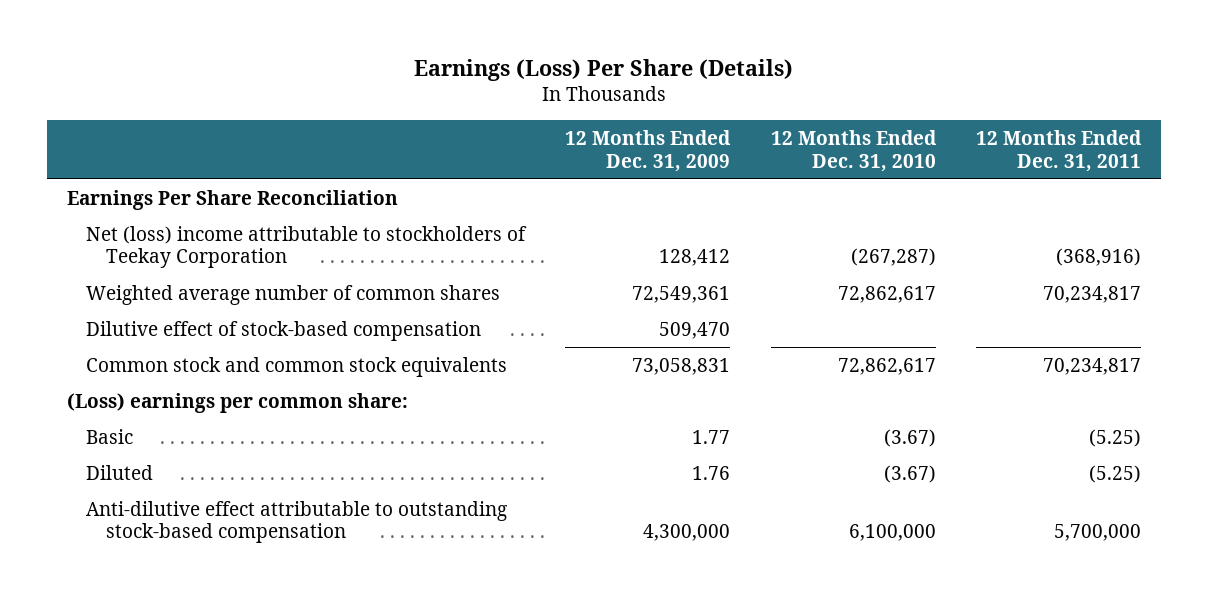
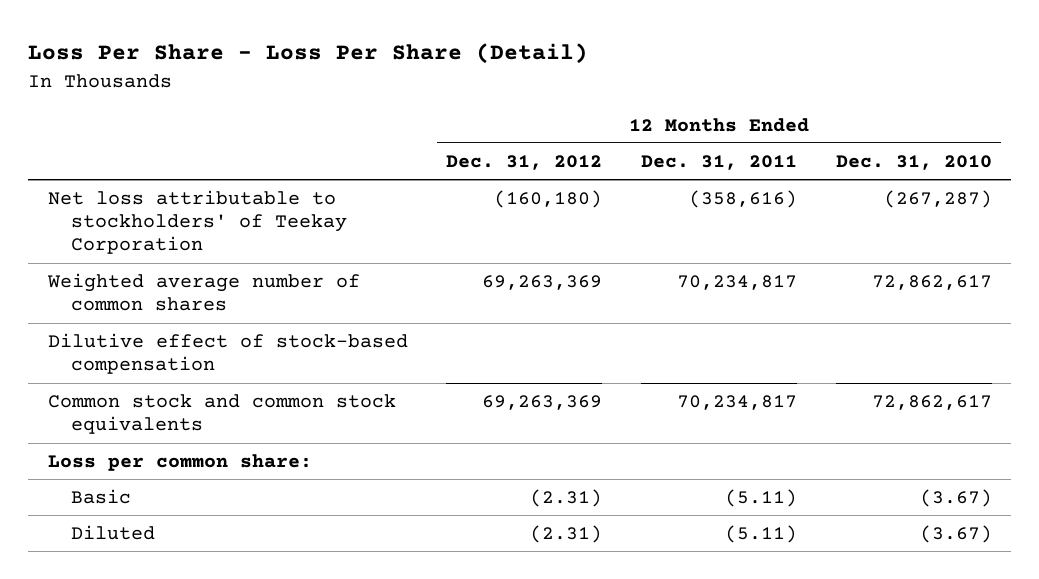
- Earnings (Loss) Per Share (Details)
+ Loss Per Share - Loss Per Share (Detail)
- | 12 Months Ended Dec. 31, 2009 | 12 Months Ended Dec. 31, 2010 | 12 Months Ended Dec. 31, 2011
+ | 12 Months Ended Dec. 31, 2012 | 12 Months Ended Dec. 31, 2011 | 12 Months Ended Dec. 31, 2010
- Earnings Per Share Reconciliation
- Net (loss) income attributable to stockholders of Teekay Corporation | 128,412 | (267,287) | (368,916)
+ Net loss attributable to stockholders' of Teekay Corporation | (160,180) | (358,616) | (267,287)
- (Loss) earnings per common share:
- Basic | 1.77 | (3.67) | (5.25)
- Diluted | 1.76 | (3.67) | (5.25)
- Anti-dilutive effect attributable to outstanding stock-based compensation | 4,300,000 | 6,100,000 | 5,700,000
+ Loss per common share:
+ Basic | (2.31) | (5.11) | (3.67)
+ Diluted | (2.31) | (5.11) | (3.67)

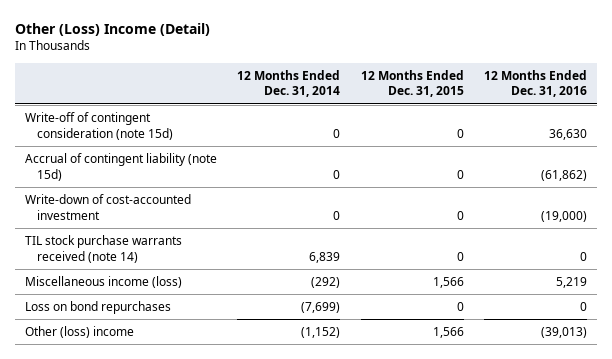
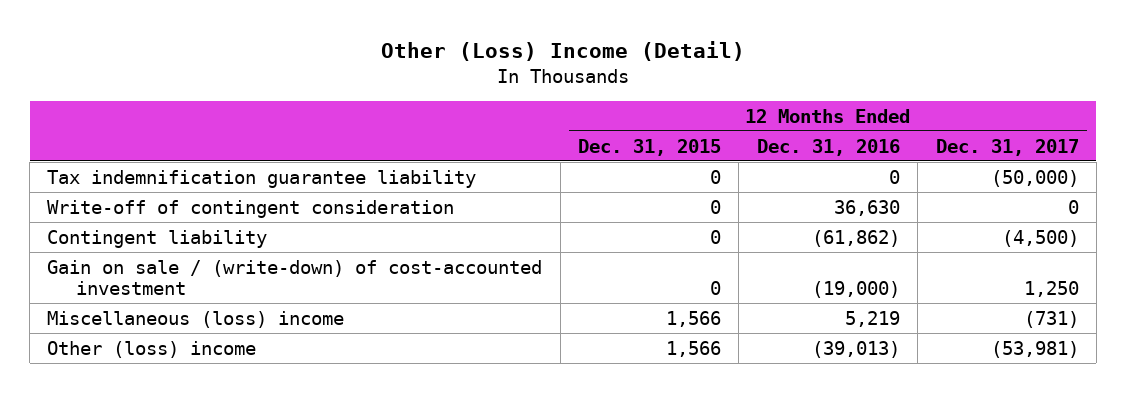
- | 12 Months Ended Dec. 31, 2014 | 12 Months Ended Dec. 31, 2015 | 12 Months Ended Dec. 31, 2016
+ | 12 Months Ended Dec. 31, 2015 | 12 Months Ended Dec. 31, 2016 | 12 Months Ended Dec. 31, 2017
- Write-off of contingent consideration (note 15d) | 0 | 0 | 36,630
- Accrual of contingent liability (note 15d) | 0 | 0 | (61,862)
- Write-down of cost-accounted investment | 0 | 0 | (19,000)
- TIL stock purchase warrants received (note 14) | 6,839 | 0 | 0
- Miscellaneous income (loss) | (292) | 1,566 | 5,219
- Loss on bond repurchases | (7,699) | 0 | 0
+ Tax indemnification guarantee liability | 0 | 0 | (50,000)
+ Write-off of contingent consideration | 0 | 36,630 | 0
+ Contingent liability | 0 | (61,862) | (4,500)
+ Gain on sale / (write-down) of cost-accounted investment | 0 | (19,000) | 1,250
+ Miscellaneous (loss) income | 1,566 | 5,219 | (731)

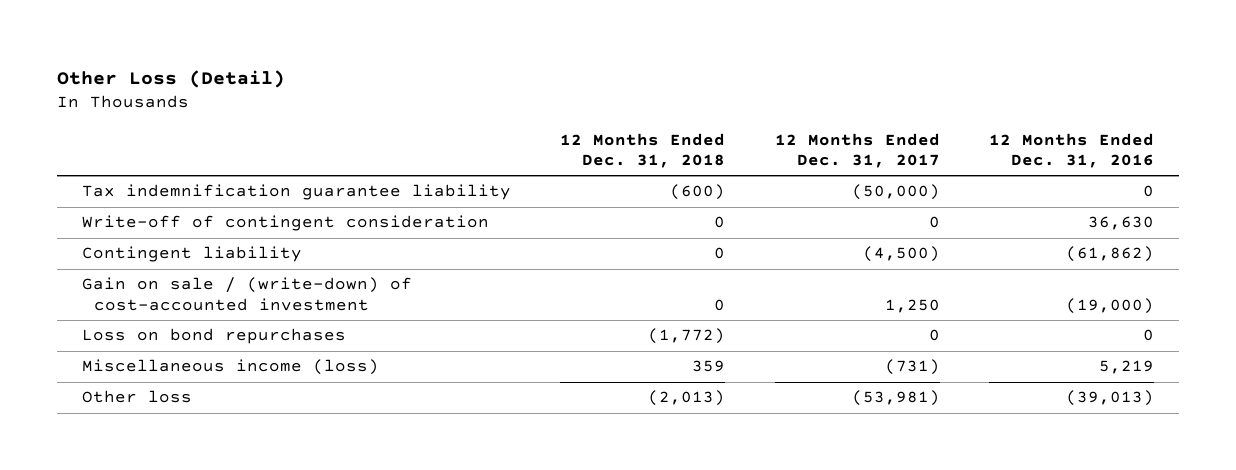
- Other (Loss) Income (Detail)
+ Other Loss (Detail)
- | 12 Months Ended Dec. 31, 2015 | 12 Months Ended Dec. 31, 2016 | 12 Months Ended Dec. 31, 2017
+ | 12 Months Ended Dec. 31, 2018 | 12 Months Ended Dec. 31, 2017 | 12 Months Ended Dec. 31, 2016
- Miscellaneous (loss) income | 1,566 | 5,219 | (731)
- Other (loss) income | 1,566 | (39,013) | (53,981)
+ Loss on bond repurchases | (1,772) | 0 | 0
+ Miscellaneous income (loss) | 359 | (731) | 5,219
+ Other loss | (2,013) | (53,981) | (39,013)

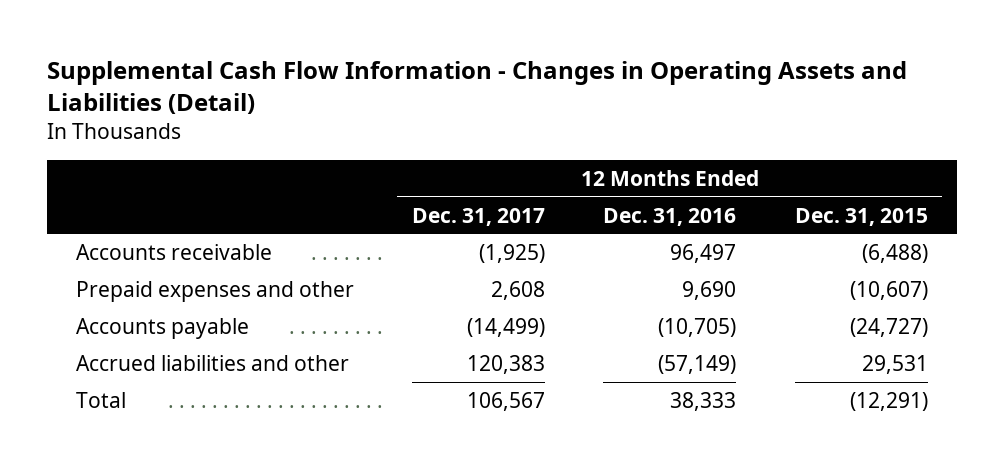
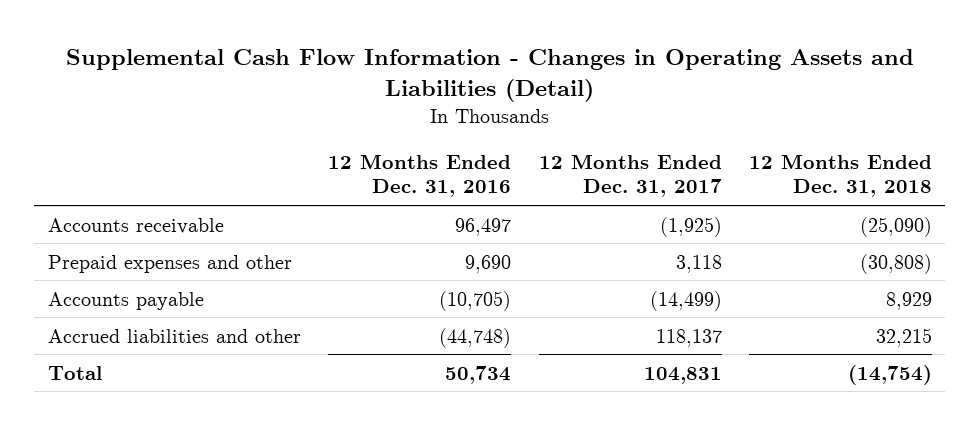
- | 12 Months Ended Dec. 31, 2017 | 12 Months Ended Dec. 31, 2016 | 12 Months Ended Dec. 31, 2015
+ | 12 Months Ended Dec. 31, 2016 | 12 Months Ended Dec. 31, 2017 | 12 Months Ended Dec. 31, 2018
- Prepaid expenses and other | 2,608 | 9,690 | (10,607)
+ Prepaid expenses and other | 9,690 | 3,118 | (30,808)
- Accrued liabilities and other | 120,383 | (57,149) | 29,531
- Total | 106,567 | 38,333 | (12,291)
+ Accrued liabilities and other | (44,748) | 118,137 | 32,215
+ Total | 50,734 | 104,831 | (14,754)

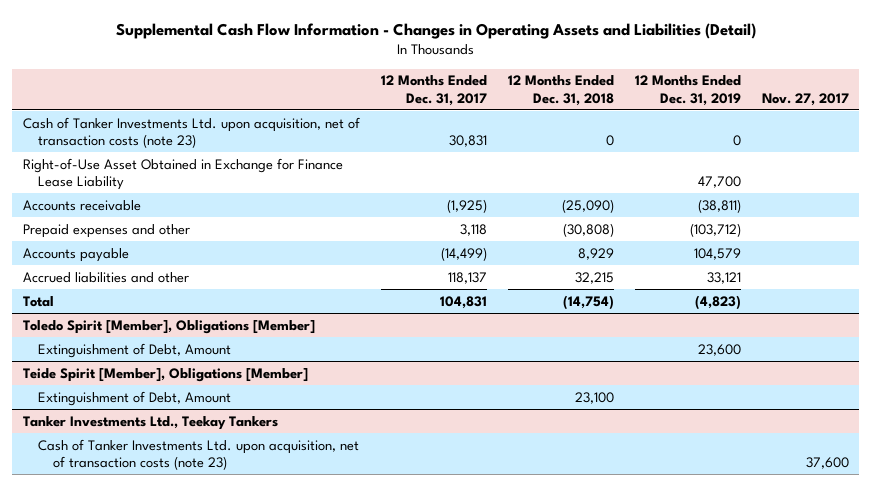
- | 12 Months Ended Dec. 31, 2016 | 12 Months Ended Dec. 31, 2017 | 12 Months Ended Dec. 31, 2018
+ | 12 Months Ended Dec. 31, 2017 | 12 Months Ended Dec. 31, 2018 | 12 Months Ended Dec. 31, 2019 | Nov. 27, 2017
+ Cash of Tanker Investments Ltd. upon acquisition, net of transaction costs (note 23) | 30,831 | 0 | 0 |
+ Right-of-Use Asset Obtained in Exchange for Finance Lease Liability | | | 47,700 |
+ Toledo Spirit [Member], Obligations [Member]
+ Extinguishment of Debt, Amount | | | 23,600 |
+ Teide Spirit [Member], Obligations [Member]
+ Extinguishment of Debt, Amount | | 23,100 | |
+ Tanker Investments Ltd., Teekay Tankers
+ Cash of Tanker Investments Ltd. upon acquisition, net of transaction costs (note 23) | | | | 37,600

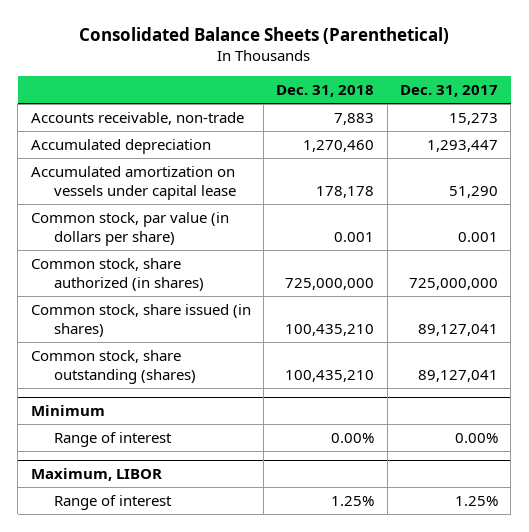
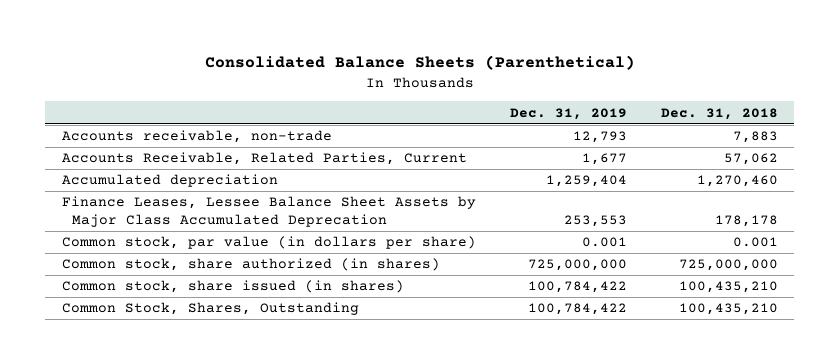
- | Dec. 31, 2018 | Dec. 31, 2017
+ | Dec. 31, 2019 | Dec. 31, 2018
+ Accounts Receivable, Related Parties, Current | 1,677 | 57,062
- Accumulated amortization on vessels under capital lease | 178,178 | 51,290
+ Finance Leases, Lessee Balance Sheet Assets by Major Class Accumulated Deprecation | 253,553 | 178,178
- Common stock, share outstanding (shares) | 100,435,210 | 89,127,041
- Minimum
- Range of interest | 0.00% | 0.00%
- Maximum, LIBOR
- Range of interest | 1.25% | 1.25%
+ Common Stock, Shares, Outstanding | 100,784,422 | 100,435,210

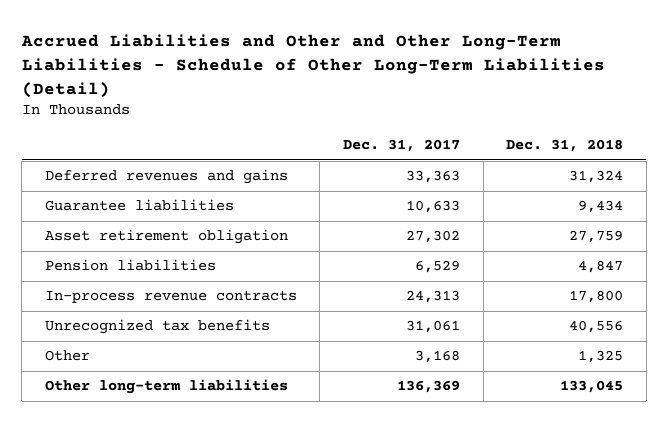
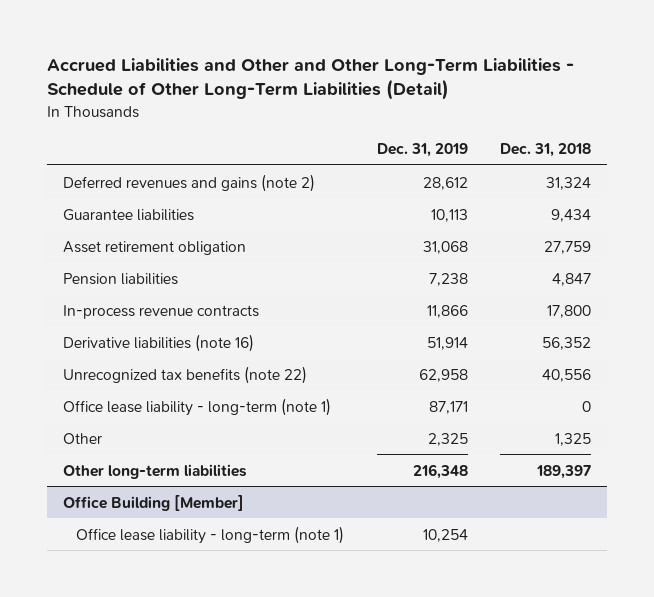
- | Dec. 31, 2017 | Dec. 31, 2018
+ | Dec. 31, 2019 | Dec. 31, 2018
- Deferred revenues and gains | 33,363 | 31,324
+ Deferred revenues and gains (note 2) | 28,612 | 31,324
- Unrecognized tax benefits | 31,061 | 40,556
+ Derivative liabilities (note 16) | 51,914 | 56,352
+ Unrecognized tax benefits (note 22) | 62,958 | 40,556
+ Office lease liability - long-term (note 1) | 87,171 | 0
- Other long-term liabilities | 136,369 | 133,045
+ Other long-term liabilities | 216,348 | 189,397
+ Office Building [Member]
+ Office lease liability - long-term (note 1) | 10,254 |

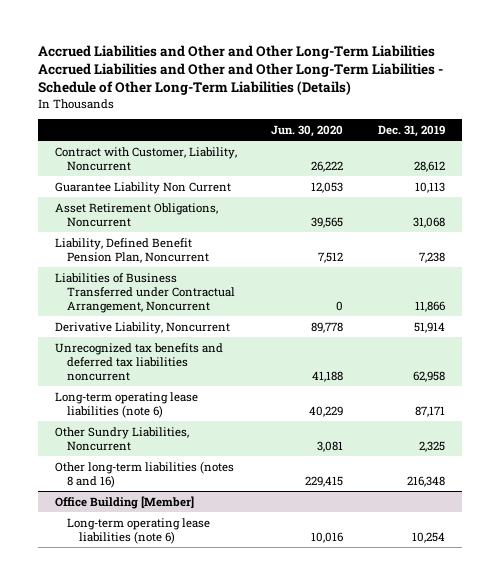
- Accrued Liabilities and Other and Other Long-Term Liabilities - Schedule of Other Long-Term Liabilities (Detail)
+ Accrued Liabilities and Other and Other Long-Term Liabilities Accrued Liabilities and Other and Other Long-Term Liabilities - Schedule of Other Long-Term Liabilities (Details)
- | Dec. 31, 2019 | Dec. 31, 2018
+ | Jun. 30, 2020 | Dec. 31, 2019
- Deferred revenues and gains (note 2) | 28,612 | 31,324
- Guarantee liabilities | 10,113 | 9,434
- Asset retirement obligation | 31,068 | 27,759
- Pension liabilities | 7,238 | 4,847
- In-process revenue contracts | 11,866 | 17,800
- Derivative liabilities (note 16) | 51,914 | 56,352
- Unrecognized tax benefits (note 22) | 62,958 | 40,556
- Office lease liability - long-term (note 1) | 87,171 | 0
- Other | 2,325 | 1,325
- Other long-term liabilities | 216,348 | 189,397
+ Contract with Customer, Liability, Noncurrent | 26,222 | 28,612
+ Guarantee Liability Non Current | 12,053 | 10,113
+ Asset Retirement Obligations, Noncurrent | 39,565 | 31,068
+ Liability, Defined Benefit Pension Plan, Noncurrent | 7,512 | 7,238
+ Liabilities of Business Transferred under Contractual Arrangement, Noncurrent | 0 | 11,866
+ Derivative Liability, Noncurrent | 89,778 | 51,914
+ Unrecognized tax benefits and deferred tax liabilities noncurrent | 41,188 | 62,958
+ Long-term operating lease liabilities (note 6) | 40,229 | 87,171
+ Other Sundry Liabilities, Noncurrent | 3,081 | 2,325
+ Other long-term liabilities (notes 8 and 16) | 229,415 | 216,348
@ Office Building [Member]
- Office lease liability - long-term (note 1) | 10,254 |
+ Long-term operating lease liabilities (note 6) | 10,016 | 10,254

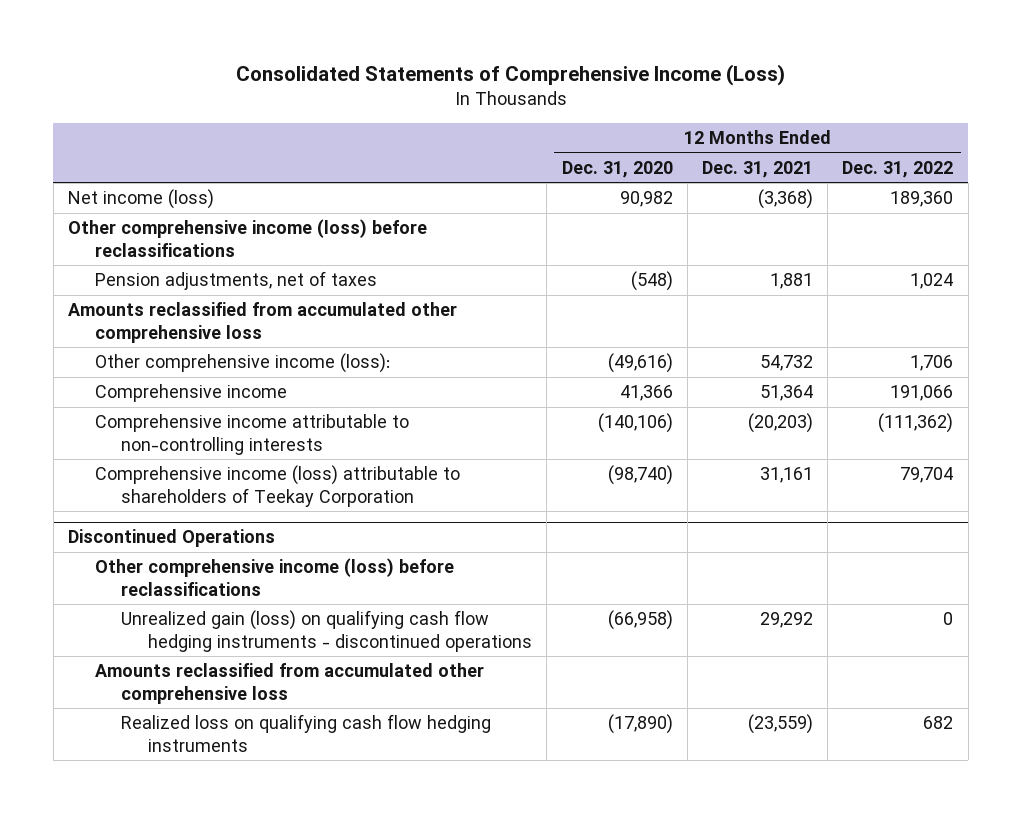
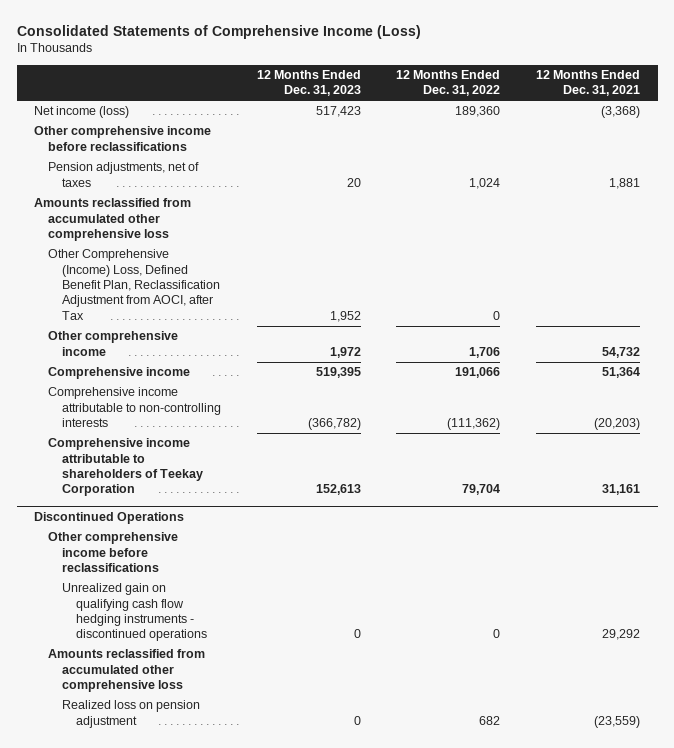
- | 12 Months Ended Dec. 31, 2020 | 12 Months Ended Dec. 31, 2021 | 12 Months Ended Dec. 31, 2022
+ | 12 Months Ended Dec. 31, 2023 | 12 Months Ended Dec. 31, 2022 | 12 Months Ended Dec. 31, 2021
- Other comprehensive income (loss) before reclassifications
+ Other comprehensive income before reclassifications
- Other comprehensive income (loss): | (49,616) | 54,732 | 1,706
+ Other Comprehensive (Income) Loss, Defined Benefit Plan, Reclassification Adjustment from AOCI, after Tax | 1,952 | 0 |
+ Other comprehensive income | 1,972 | 1,706 | 54,732
- Comprehensive income (loss) attributable to shareholders of Teekay Corporation | (98,740) | 31,161 | 79,704
+ Comprehensive income attributable to shareholders of Teekay Corporation | 152,613 | 79,704 | 31,161
@ Discontinued Operations
- Other comprehensive income (loss) before reclassifications
- Unrealized gain (loss) on qualifying cash flow hedging instruments - discontinued operations | (66,958) | 29,292 | 0
+ Other comprehensive income before reclassifications
+ Unrealized gain on qualifying cash flow hedging instruments - discontinued operations | 0 | 0 | 29,292
- Realized loss on qualifying cash flow hedging instruments | (17,890) | (23,559) | 682
+ Realized loss on pension adjustment | 0 | 682 | (23,559)

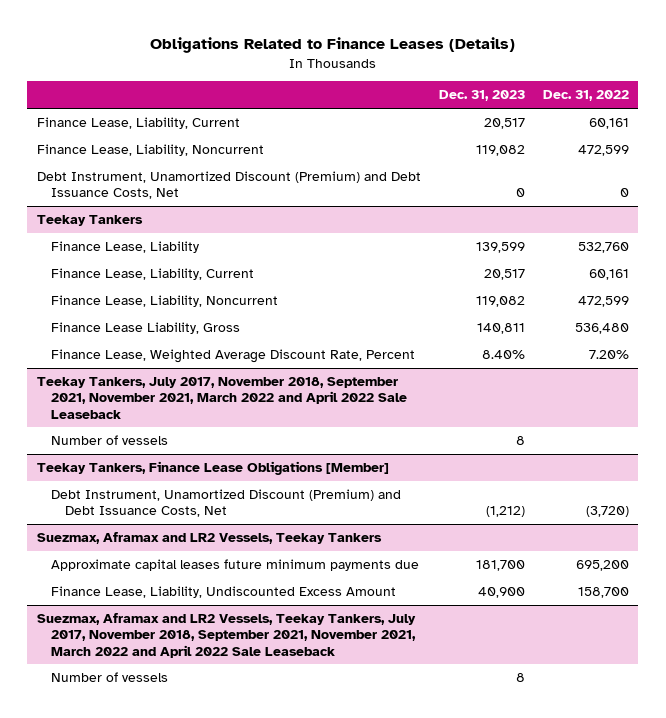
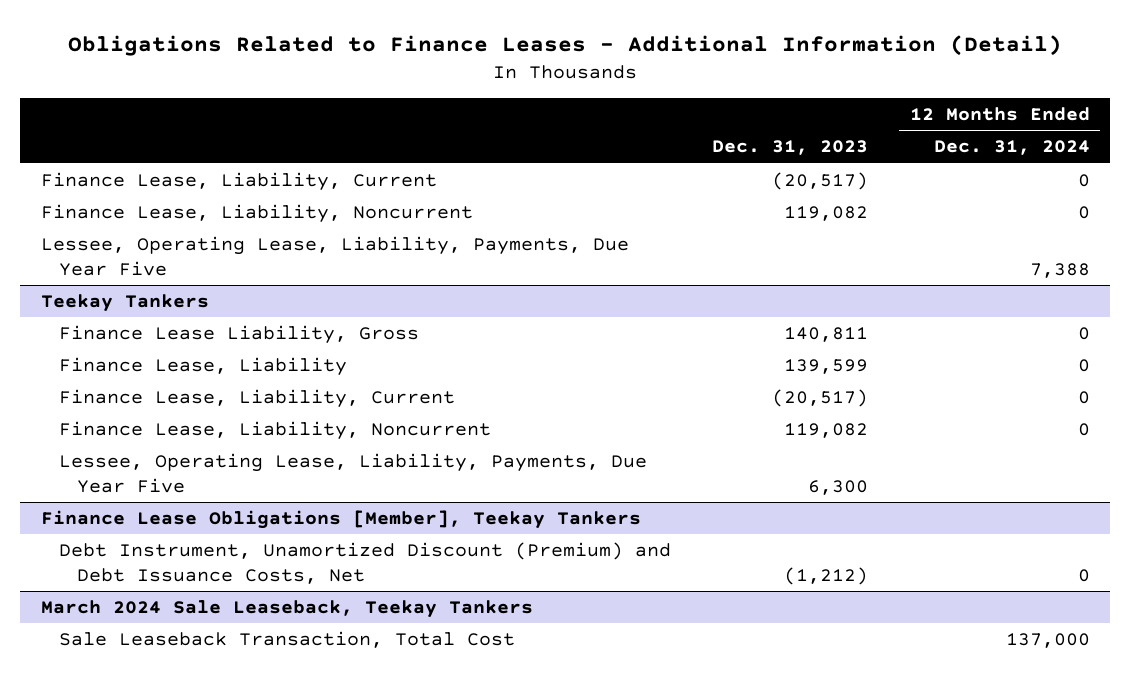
- Obligations Related to Finance Leases (Details)
+ Obligations Related to Finance Leases - Additional Information (Detail)
- | Dec. 31, 2023 | Dec. 31, 2022
+ | Dec. 31, 2023 | 12 Months Ended Dec. 31, 2024
- Finance Lease, Liability, Current | 20,517 | 60,161
+ Finance Lease, Liability, Current | (20,517) | 0
- Debt Instrument, Unamortized Discount (Premium) and Debt Issuance Costs, Net | 0 | 0
+ Lessee, Operating Lease, Liability, Payments, Due Year Five | | 7,388
@ Teekay Tankers
moved up: Finance Lease Liability, Gross | 140,811 | 0
- Finance Lease, Liability, Current | 20,517 | 60,161
+ Finance Lease, Liability, Current | (20,517) | 0
- Finance Lease, Weighted Average Discount Rate, Percent | 8.40% | 7.20%
- Teekay Tankers, July 2017, November 2018, September 2021, November 2021, March 2022 and April 2022 Sale Leaseback
- Number of vessels | 8 |
- Teekay Tankers, Finance Lease Obligations [Member]
@ Teekay Tankers
+ Lessee, Operating Lease, Liability, Payments, Due Year Five | 6,300 |
+ Finance Lease Obligations [Member], Teekay Tankers
- Suezmax, Aframax and LR2 Vessels, Teekay Tankers
- Approximate capital leases future minimum payments due | 181,700 | 695,200
- Finance Lease, Liability, Undiscounted Excess Amount | 40,900 | 158,700
- Suezmax, Aframax and LR2 Vessels, Teekay Tankers, July 2017, November 2018, September 2021, November 2021, March 2022 and April 2022 Sale Leaseback
- Number of vessels | 8 |
+ March 2024 Sale Leaseback, Teekay Tankers
+ Sale Leaseback Transaction, Total Cost | | 137,000

